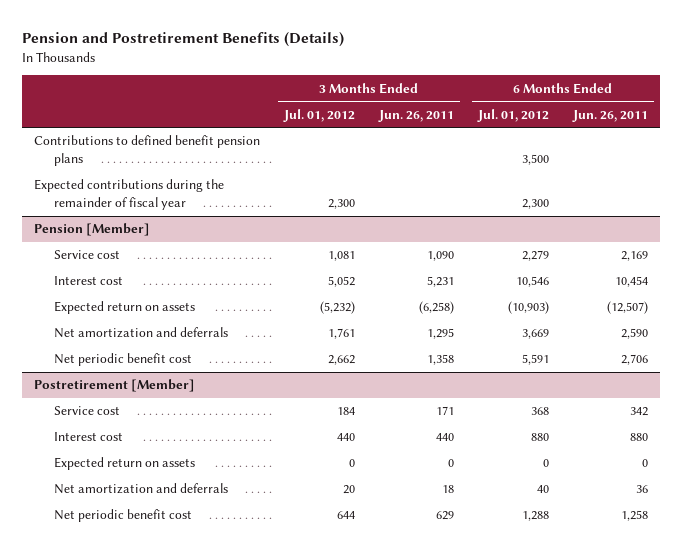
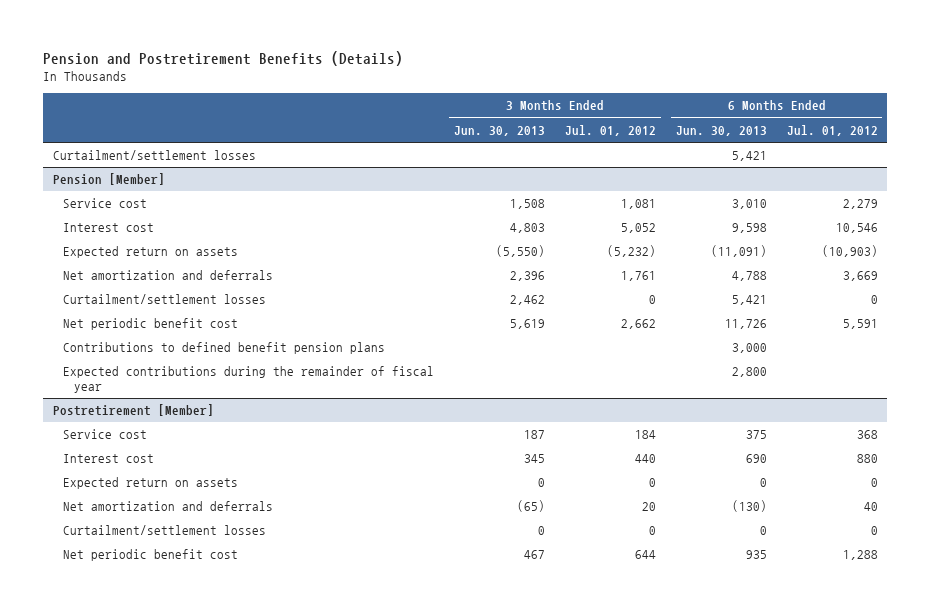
- | 3 Months Ended Jul. 01, 2012 | 3 Months Ended Jun. 26, 2011 | 6 Months Ended Jul. 01, 2012 | 6 Months Ended Jun. 26, 2011
+ | 3 Months Ended Jun. 30, 2013 | 3 Months Ended Jul. 01, 2012 | 6 Months Ended Jun. 30, 2013 | 6 Months Ended Jul. 01, 2012
- Contributions to defined benefit pension plans | | | 3,500 |
- Expected contributions during the remainder of fiscal year | 2,300 | | 2,300 |
+ Curtailment/settlement losses | | | 5,421 |
@ Pension [Member]
+ Curtailment/settlement losses | 2,462 | 0 | 5,421 | 0
+ Contributions to defined benefit pension plans | | | 3,000 |
+ Expected contributions during the remainder of fiscal year | | | 2,800 |
@ Postretirement [Member]
+ Curtailment/settlement losses | 0 | 0 | 0 | 0

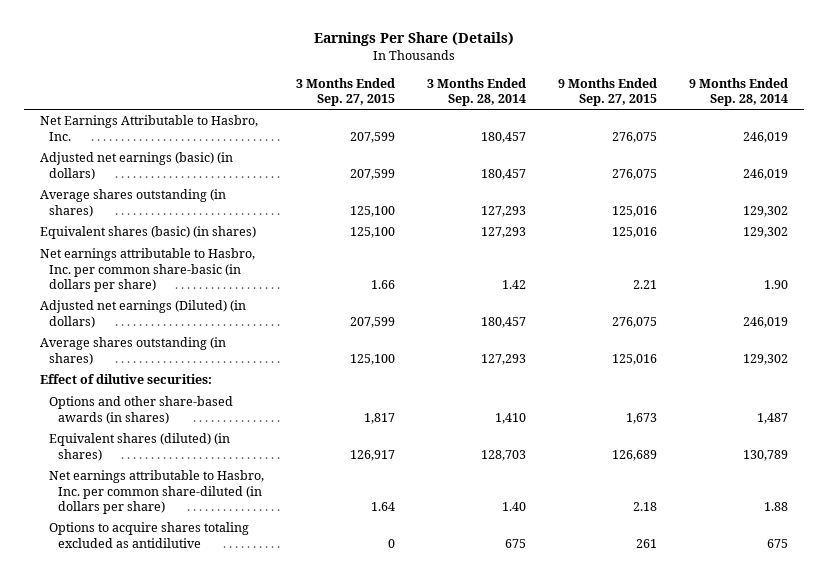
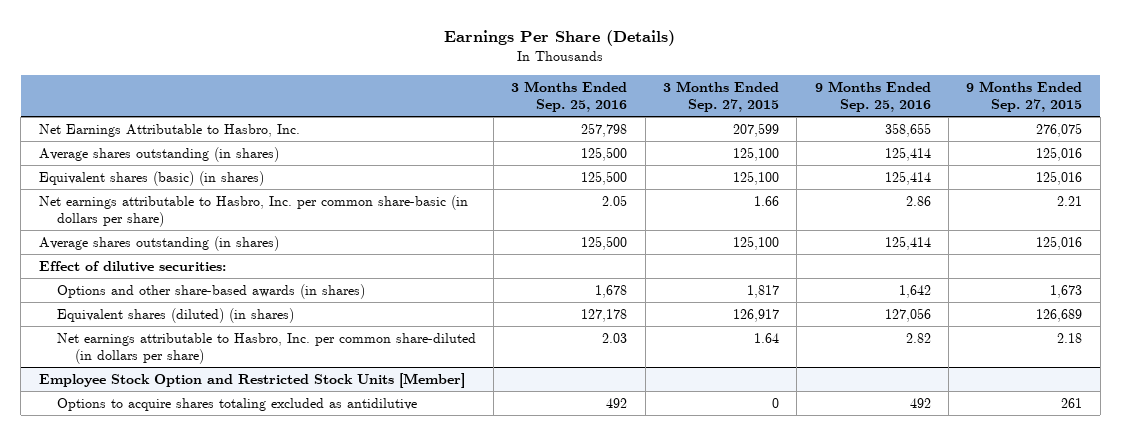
- | 3 Months Ended Sep. 27, 2015 | 3 Months Ended Sep. 28, 2014 | 9 Months Ended Sep. 27, 2015 | 9 Months Ended Sep. 28, 2014
+ | 3 Months Ended Sep. 25, 2016 | 3 Months Ended Sep. 27, 2015 | 9 Months Ended Sep. 25, 2016 | 9 Months Ended Sep. 27, 2015
- Adjusted net earnings (basic) (in dollars) | 207,599 | 180,457 | 276,075 | 246,019
- Adjusted net earnings (Diluted) (in dollars) | 207,599 | 180,457 | 276,075 | 246,019
+ Employee Stock Option and Restricted Stock Units [Member]

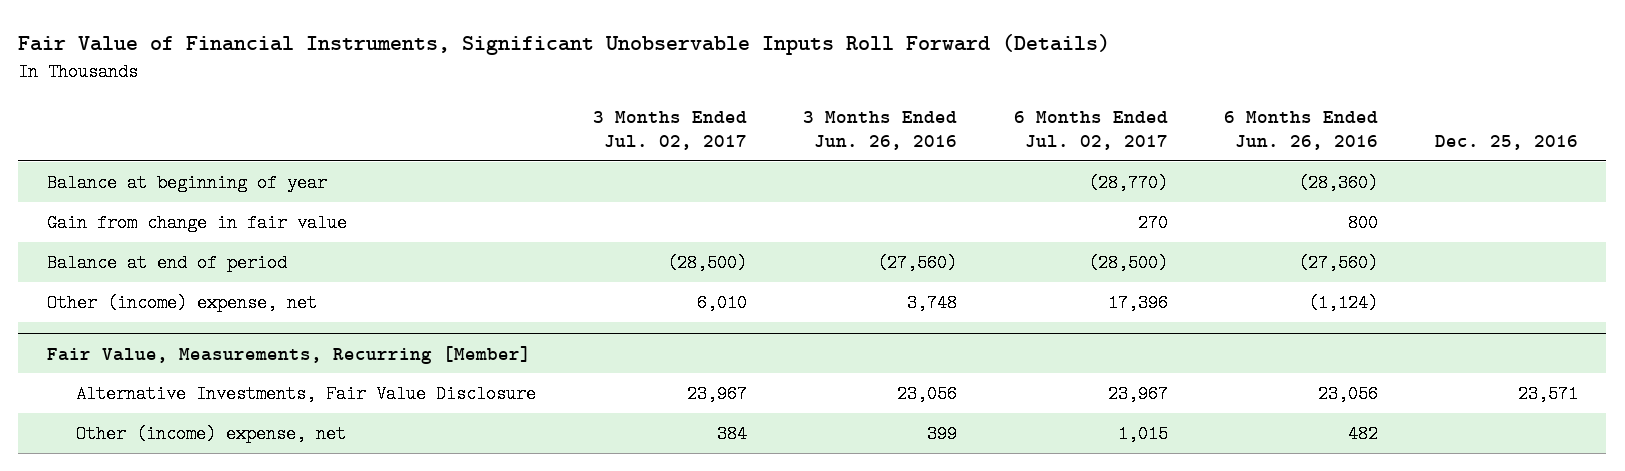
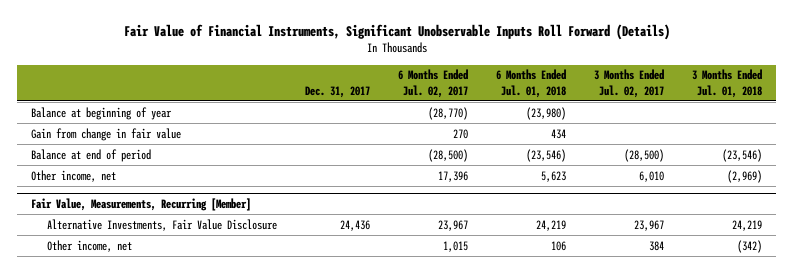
- | 3 Months Ended Jul. 02, 2017 | 3 Months Ended Jun. 26, 2016 | 6 Months Ended Jul. 02, 2017 | 6 Months Ended Jun. 26, 2016 | Dec. 25, 2016
+ | Dec. 31, 2017 | 6 Months Ended Jul. 02, 2017 | 6 Months Ended Jul. 01, 2018 | 3 Months Ended Jul. 02, 2017 | 3 Months Ended Jul. 01, 2018
- Other (income) expense, net | 6,010 | 3,748 | 17,396 | (1,124) |
+ Other income, net | | 17,396 | 5,623 | 6,010 | (2,969)
@ Fair Value, Measurements, Recurring [Member]
- Other (income) expense, net | 384 | 399 | 1,015 | 482 |
+ Other income, net | | 1,015 | 106 | 384 | (342)

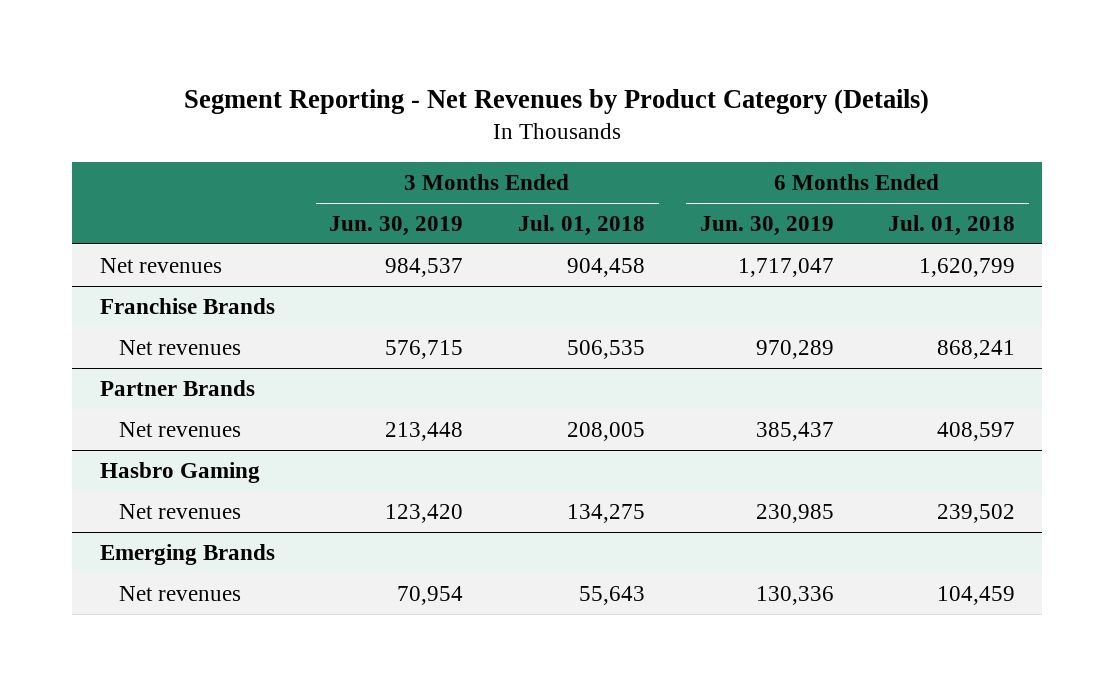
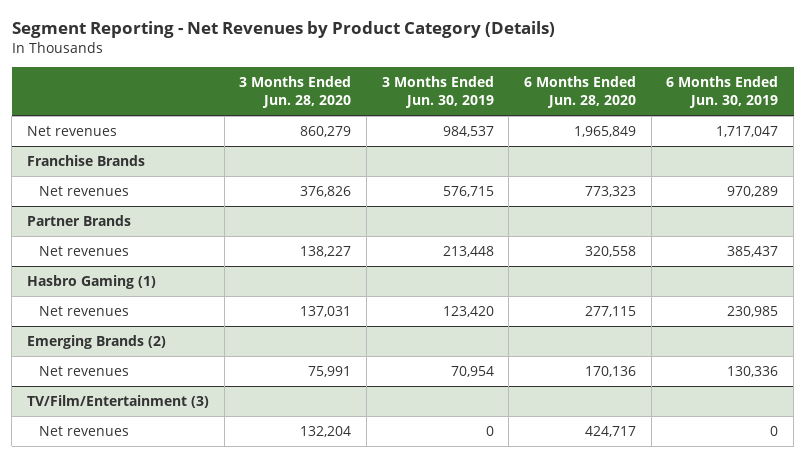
- | 3 Months Ended Jun. 30, 2019 | 3 Months Ended Jul. 01, 2018 | 6 Months Ended Jun. 30, 2019 | 6 Months Ended Jul. 01, 2018
+ | 3 Months Ended Jun. 28, 2020 | 3 Months Ended Jun. 30, 2019 | 6 Months Ended Jun. 28, 2020 | 6 Months Ended Jun. 30, 2019
- Hasbro Gaming
+ Hasbro Gaming (1)
- Emerging Brands
+ Emerging Brands (2)
+ TV/Film/Entertainment (3)
+ Net revenues | 132,204 | 0 | 424,717 | 0

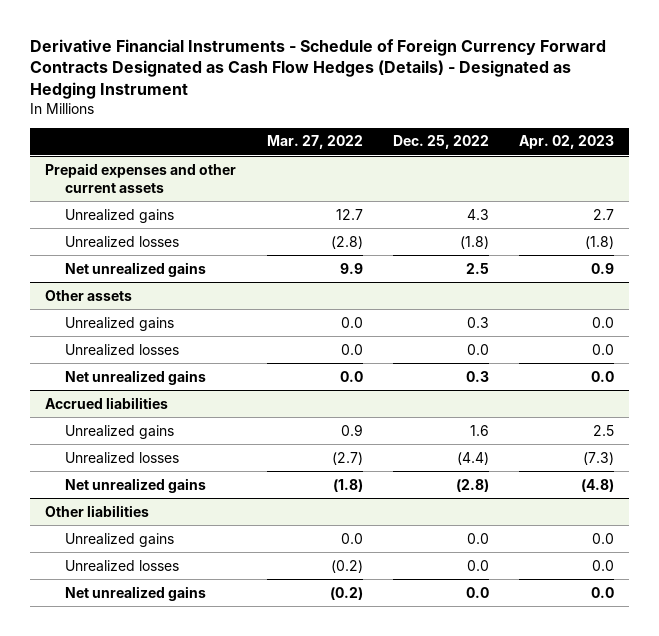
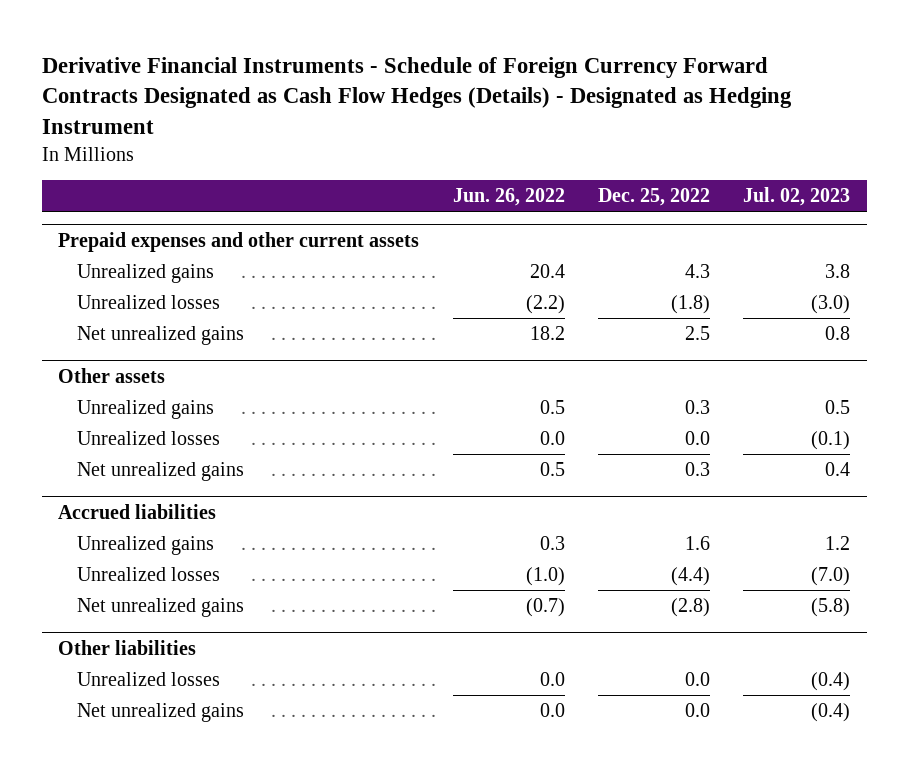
- | Mar. 27, 2022 | Dec. 25, 2022 | Apr. 02, 2023
+ | Jun. 26, 2022 | Dec. 25, 2022 | Jul. 02, 2023
@ Other liabilities
- Unrealized gains | 0.0 | 0.0 | 0.0

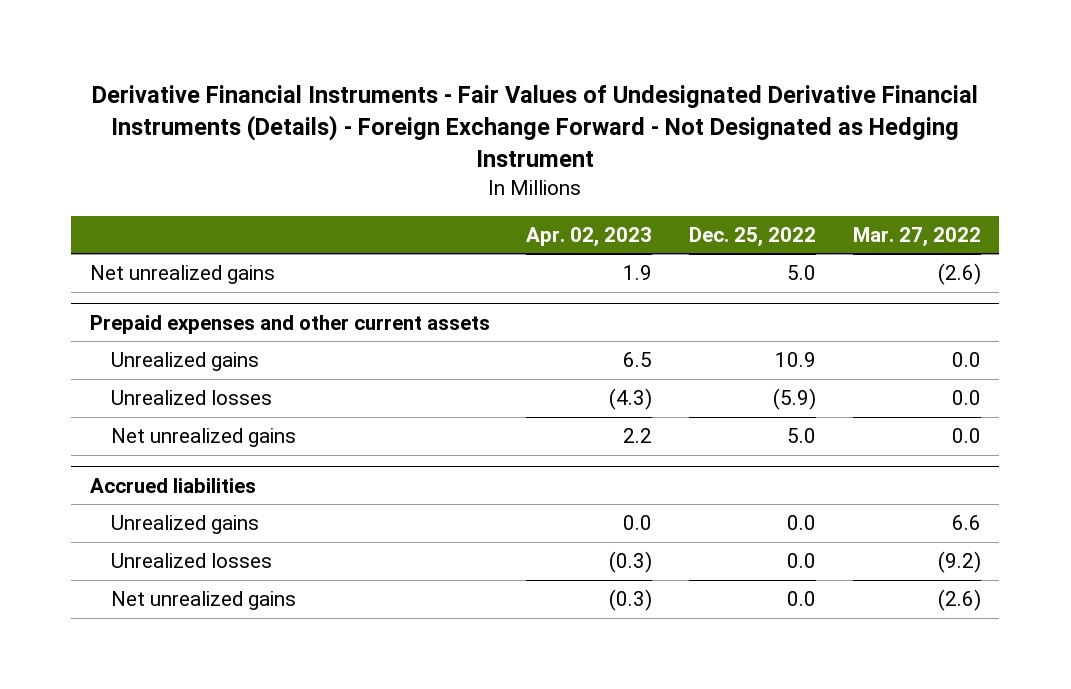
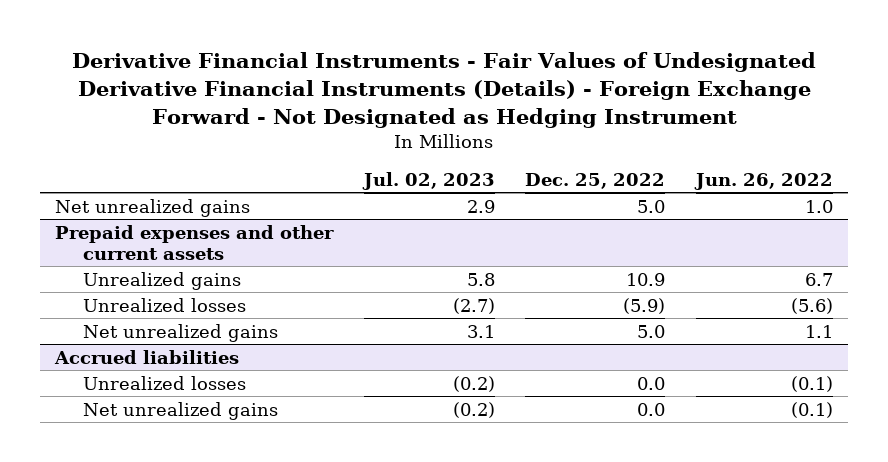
- | Apr. 02, 2023 | Dec. 25, 2022 | Mar. 27, 2022
+ | Jul. 02, 2023 | Dec. 25, 2022 | Jun. 26, 2022
@ Accrued liabilities
- Unrealized gains | 0.0 | 0.0 | 6.6

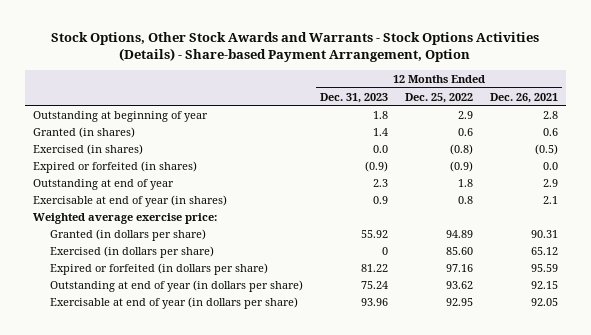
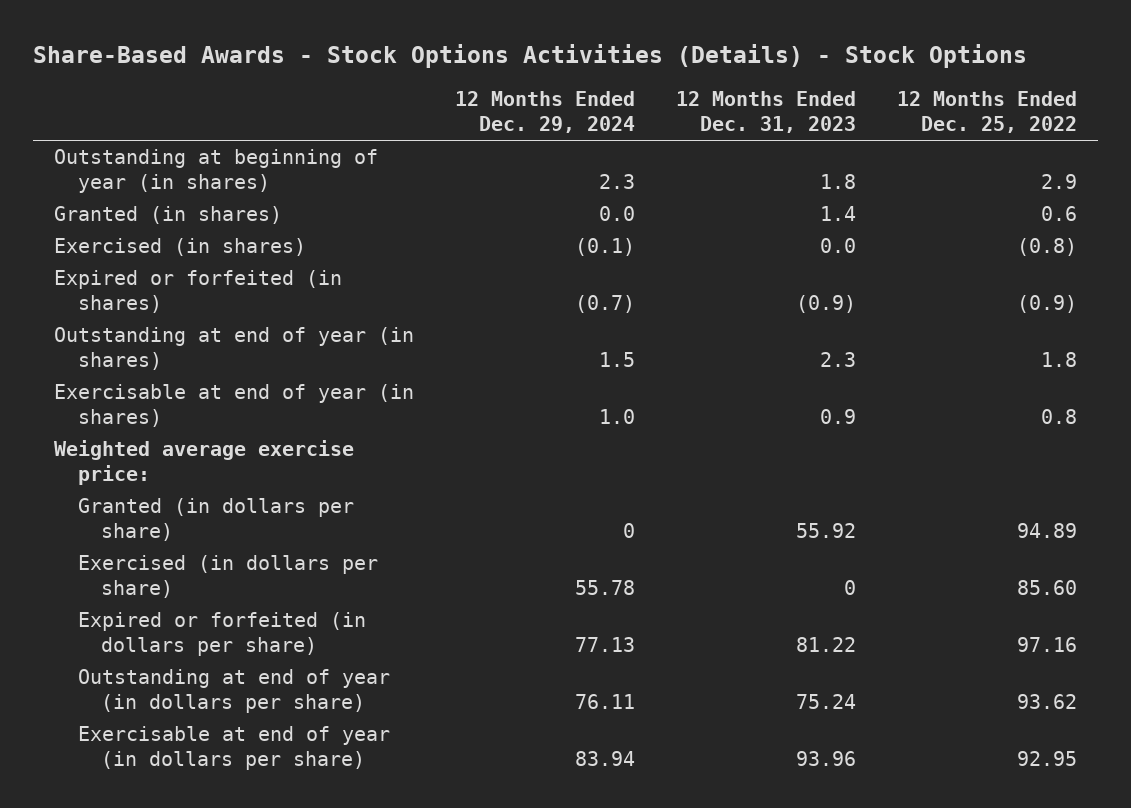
- Stock Options, Other Stock Awards and Warrants - Stock Options Activities (Details) - Share-based Payment Arrangement, Option
+ Share-Based Awards - Stock Options Activities (Details) - Stock Options
- | 12 Months Ended Dec. 31, 2023 | 12 Months Ended Dec. 25, 2022 | 12 Months Ended Dec. 26, 2021
+ | 12 Months Ended Dec. 29, 2024 | 12 Months Ended Dec. 31, 2023 | 12 Months Ended Dec. 25, 2022
- Outstanding at beginning of year | 1.8 | 2.9 | 2.8
+ Outstanding at beginning of year (in shares) | 2.3 | 1.8 | 2.9
- Outstanding at end of year | 2.3 | 1.8 | 2.9
+ Outstanding at end of year (in shares) | 1.5 | 2.3 | 1.8

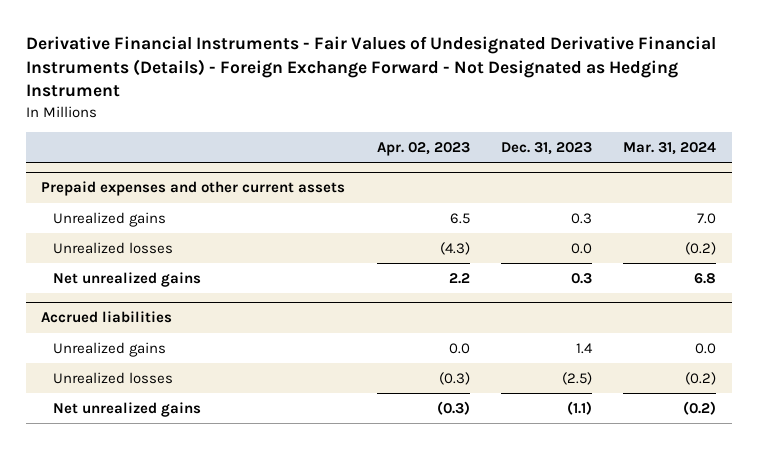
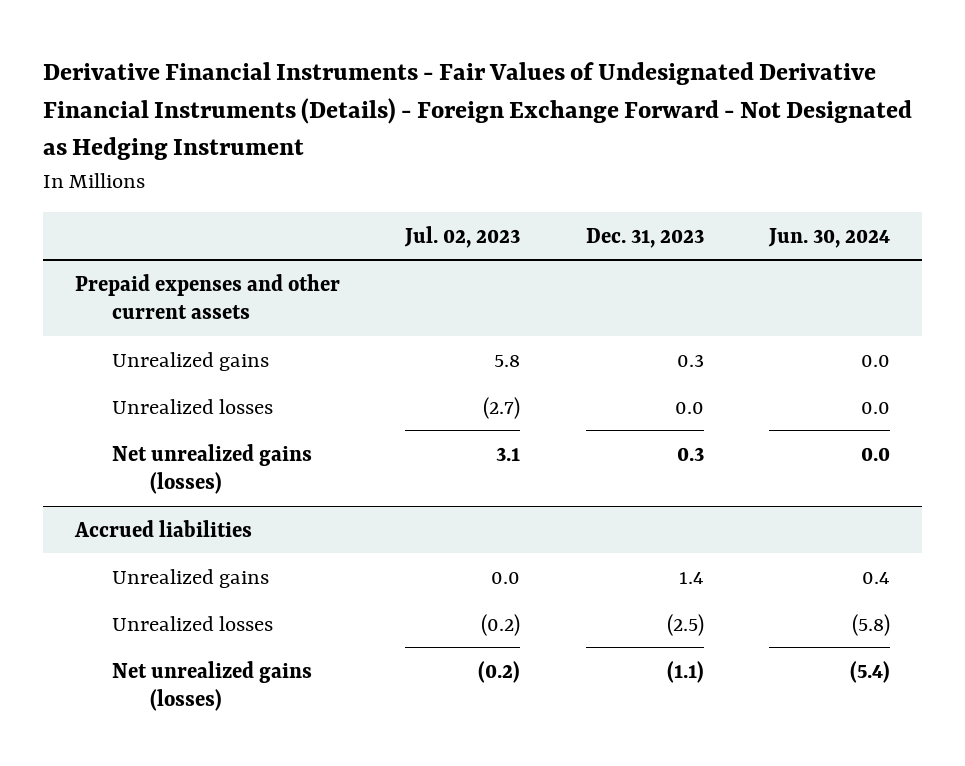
- | Apr. 02, 2023 | Dec. 31, 2023 | Mar. 31, 2024
+ | Jul. 02, 2023 | Dec. 31, 2023 | Jun. 30, 2024
@ Prepaid expenses and other current assets
- Net unrealized gains | 2.2 | 0.3 | 6.8
+ Net unrealized gains (losses) | 3.1 | 0.3 | 0.0
@ Accrued liabilities
- Net unrealized gains | (0.3) | (1.1) | (0.2)
+ Net unrealized gains (losses) | (0.2) | (1.1) | (5.4)

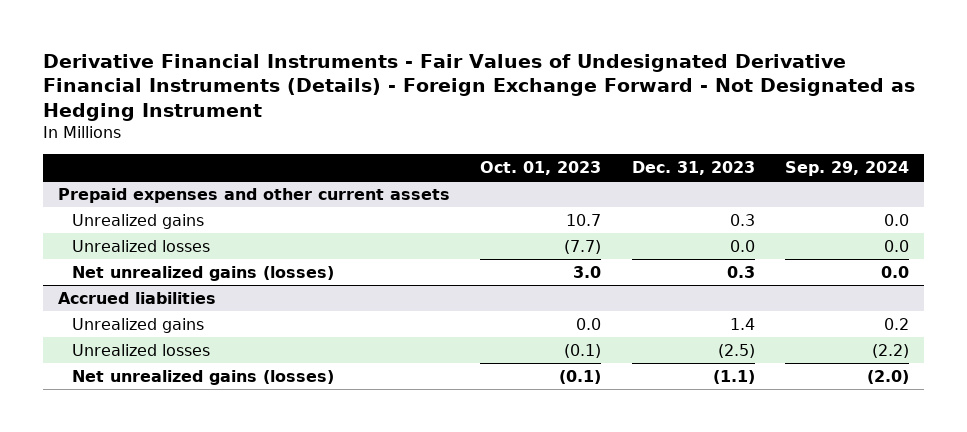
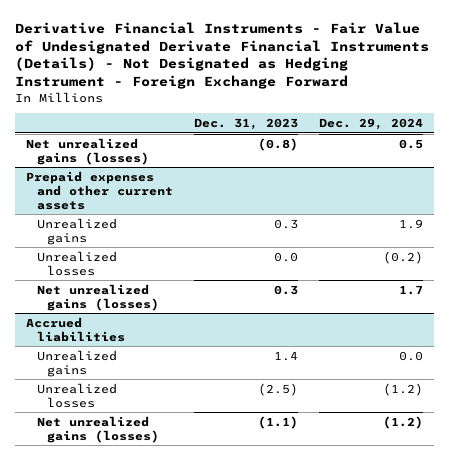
- Derivative Financial Instruments - Fair Values of Undesignated Derivative Financial Instruments (Details) - Foreign Exchange Forward - Not Designated as Hedging Instrument
+ Derivative Financial Instruments - Fair Value of Undesignated Derivate Financial Instruments (Details) - Not Designated as Hedging Instrument - Foreign Exchange Forward
- | Oct. 01, 2023 | Dec. 31, 2023 | Sep. 29, 2024
+ | Dec. 31, 2023 | Dec. 29, 2024
+ Net unrealized gains (losses) | (0.8) | 0.5

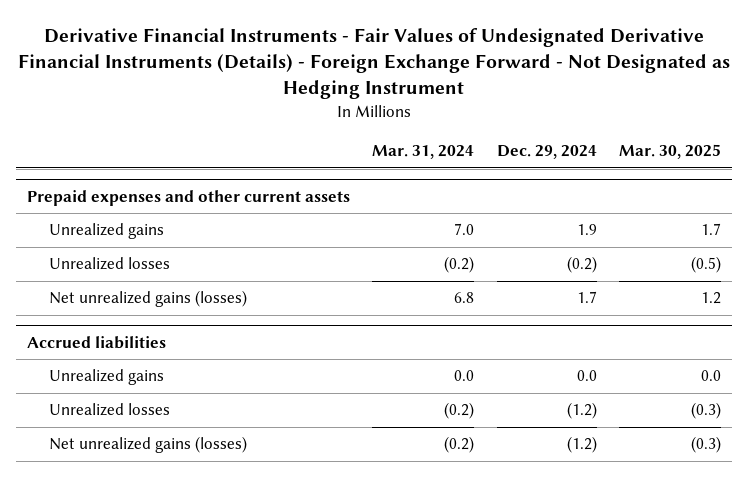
- Derivative Financial Instruments - Fair Value of Undesignated Derivate Financial Instruments (Details) - Not Designated as Hedging Instrument - Foreign Exchange Forward
+ Derivative Financial Instruments - Fair Values of Undesignated Derivative Financial Instruments (Details) - Foreign Exchange Forward - Not Designated as Hedging Instrument
- | Dec. 31, 2023 | Dec. 29, 2024
+ | Mar. 31, 2024 | Dec. 29, 2024 | Mar. 30, 2025
- Net unrealized gains (losses) | (0.8) | 0.5

